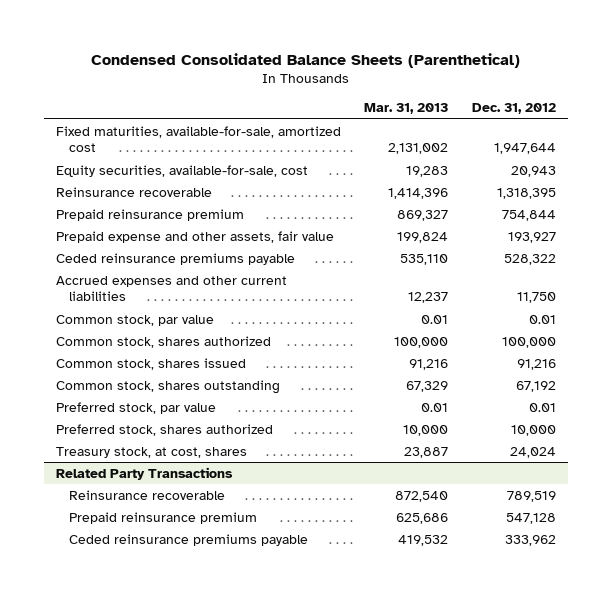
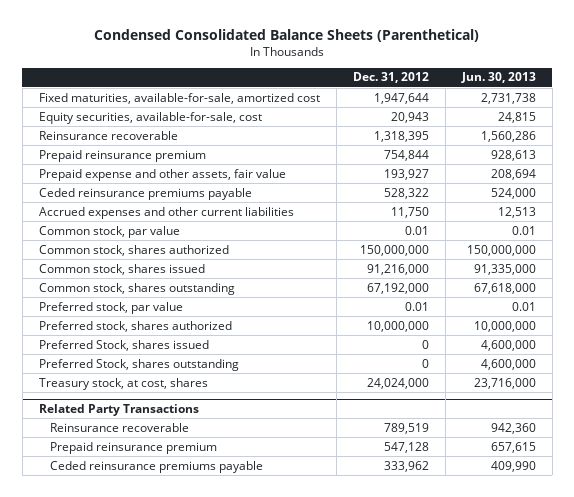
- | Mar. 31, 2013 | Dec. 31, 2012
+ | Dec. 31, 2012 | Jun. 30, 2013
- Common stock, shares authorized | 100,000 | 100,000
- Common stock, shares issued | 91,216 | 91,216
- Common stock, shares outstanding | 67,329 | 67,192
+ Common stock, shares authorized | 150,000,000 | 150,000,000
+ Common stock, shares issued | 91,216,000 | 91,335,000
+ Common stock, shares outstanding | 67,192,000 | 67,618,000
- Preferred stock, shares authorized | 10,000 | 10,000
- Treasury stock, at cost, shares | 23,887 | 24,024
+ Preferred stock, shares authorized | 10,000,000 | 10,000,000
+ Preferred Stock, shares issued | 0 | 4,600,000
+ Preferred Stock, shares outstanding | 0 | 4,600,000
+ Treasury stock, at cost, shares | 24,024,000 | 23,716,000

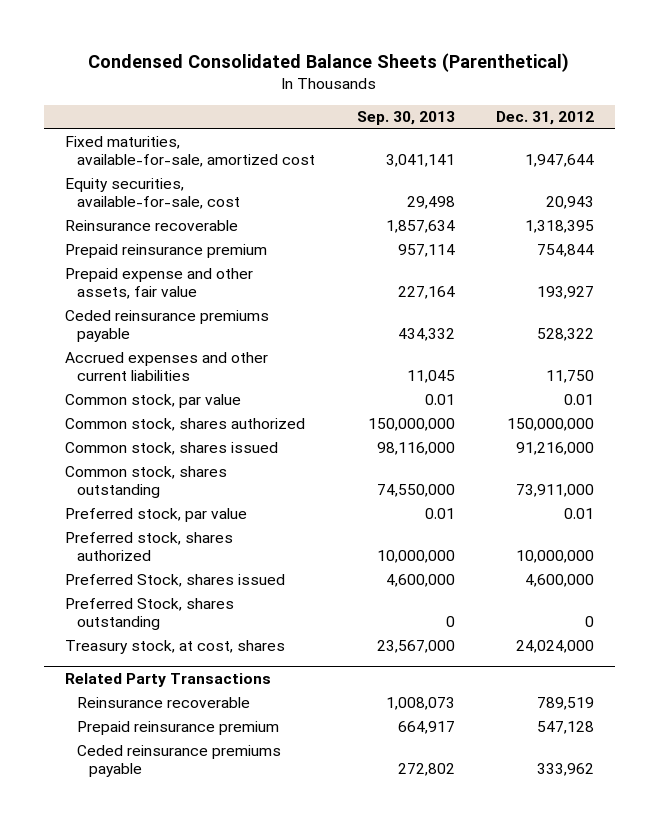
- | Dec. 31, 2012 | Jun. 30, 2013
+ | Sep. 30, 2013 | Dec. 31, 2012
- Common stock, shares outstanding | 67,192,000 | 67,618,000
+ Common stock, shares outstanding | 74,550,000 | 73,911,000
- Preferred Stock, shares issued | 0 | 4,600,000
+ Preferred Stock, shares issued | 4,600,000 | 4,600,000

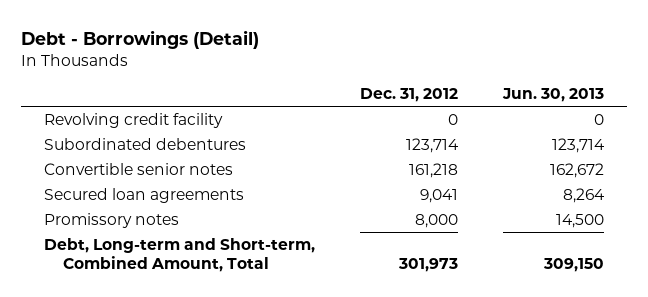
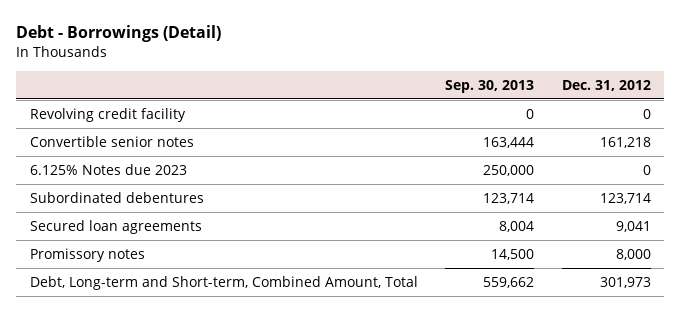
- | Dec. 31, 2012 | Jun. 30, 2013
+ | Sep. 30, 2013 | Dec. 31, 2012
+ 6.125% Notes due 2023 | 250,000 | 0
moved down: Subordinated debentures | 123,714 | 123,714

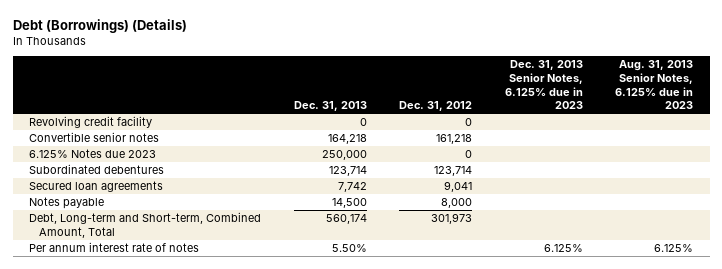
- Debt - Borrowings (Detail)
+ Debt (Borrowings) (Details)
- | Sep. 30, 2013 | Dec. 31, 2012
+ | Dec. 31, 2013 | Dec. 31, 2012 | Dec. 31, 2013 Senior Notes, 6.125% due in 2023 | Aug. 31, 2013 Senior Notes, 6.125% due in 2023
- Promissory notes | 14,500 | 8,000
+ Notes payable | 14,500 | 8,000 | |
+ Per annum interest rate of notes | 5.50% | | 6.125% | 6.125%

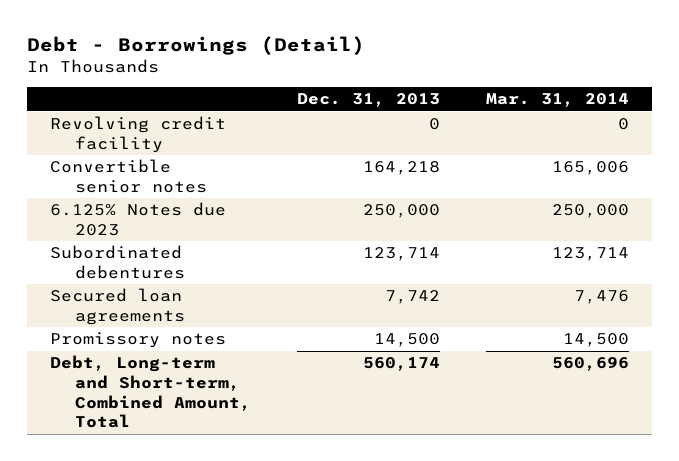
- Debt (Borrowings) (Details)
+ Debt - Borrowings (Detail)
- | Dec. 31, 2013 | Dec. 31, 2012 | Dec. 31, 2013 Senior Notes, 6.125% due in 2023 | Aug. 31, 2013 Senior Notes, 6.125% due in 2023
+ | Dec. 31, 2013 | Mar. 31, 2014
- Notes payable | 14,500 | 8,000 | |
+ Promissory notes | 14,500 | 14,500
- Per annum interest rate of notes | 5.50% | | 6.125% | 6.125%

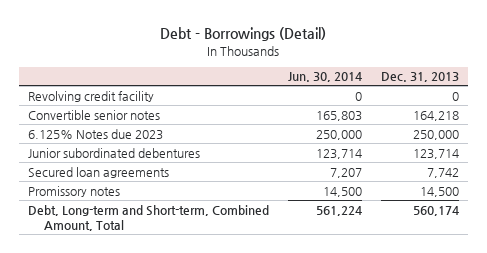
- | Dec. 31, 2013 | Mar. 31, 2014
+ | Jun. 30, 2014 | Dec. 31, 2013
- Subordinated debentures | 123,714 | 123,714
+ Junior subordinated debentures | 123,714 | 123,714

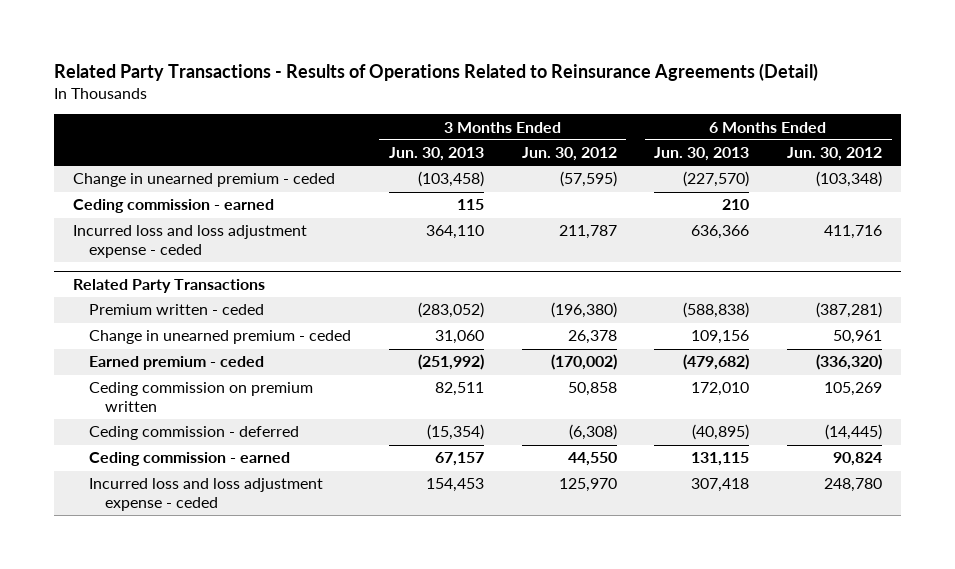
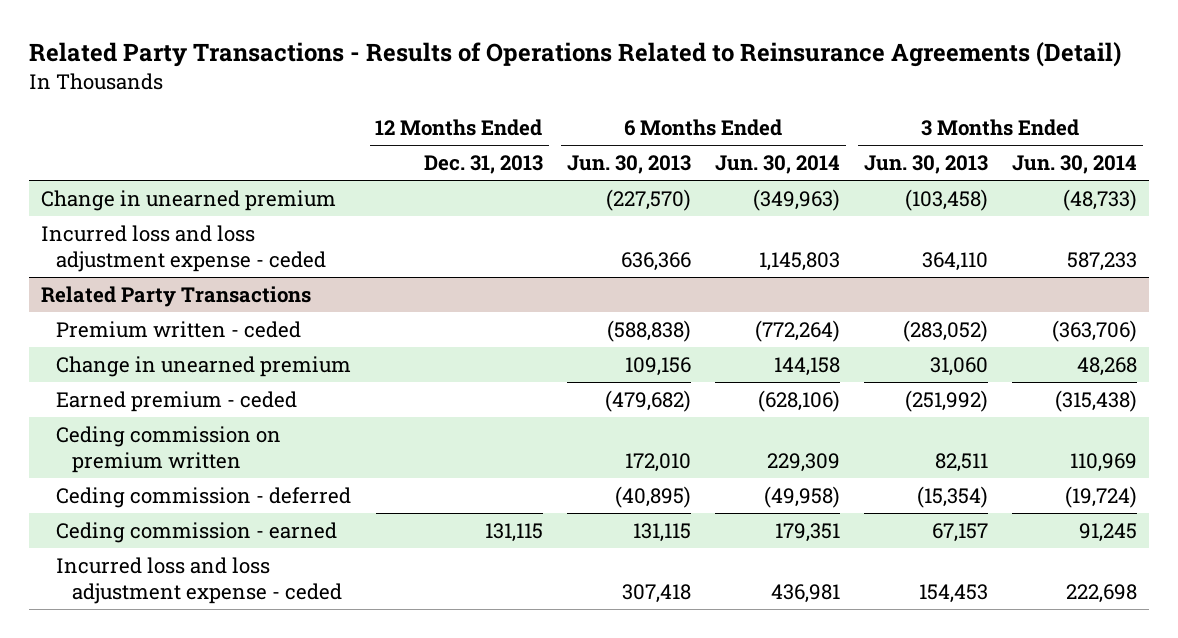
- | 3 Months Ended Jun. 30, 2013 | 3 Months Ended Jun. 30, 2012 | 6 Months Ended Jun. 30, 2013 | 6 Months Ended Jun. 30, 2012
+ | 12 Months Ended Dec. 31, 2013 | 6 Months Ended Jun. 30, 2013 | 6 Months Ended Jun. 30, 2014 | 3 Months Ended Jun. 30, 2013 | 3 Months Ended Jun. 30, 2014
- Change in unearned premium - ceded | (103,458) | (57,595) | (227,570) | (103,348)
- Ceding commission - earned | 115 | | 210 |
+ Change in unearned premium | | (227,570) | (349,963) | (103,458) | (48,733)
@ Related Party Transactions
- Change in unearned premium - ceded | 31,060 | 26,378 | 109,156 | 50,961
+ Change in unearned premium | | 109,156 | 144,158 | 31,060 | 48,268

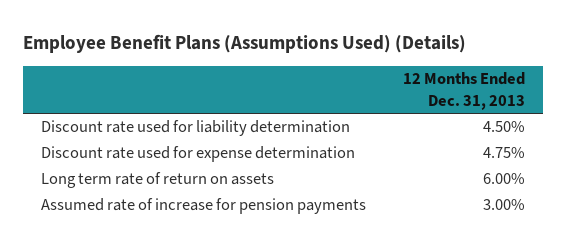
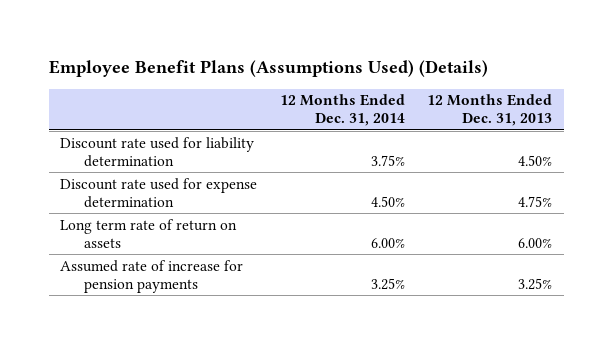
- | 12 Months Ended Dec. 31, 2013
+ | 12 Months Ended Dec. 31, 2014 | 12 Months Ended Dec. 31, 2013
- Assumed rate of increase for pension payments | 3.00%
+ Assumed rate of increase for pension payments | 3.25% | 3.25%

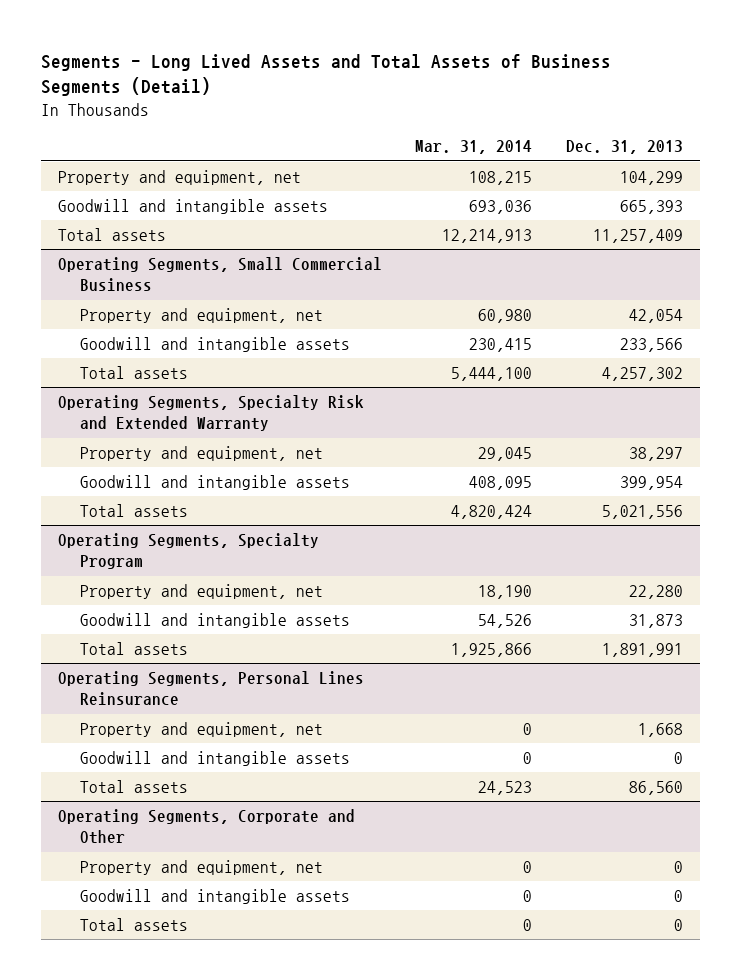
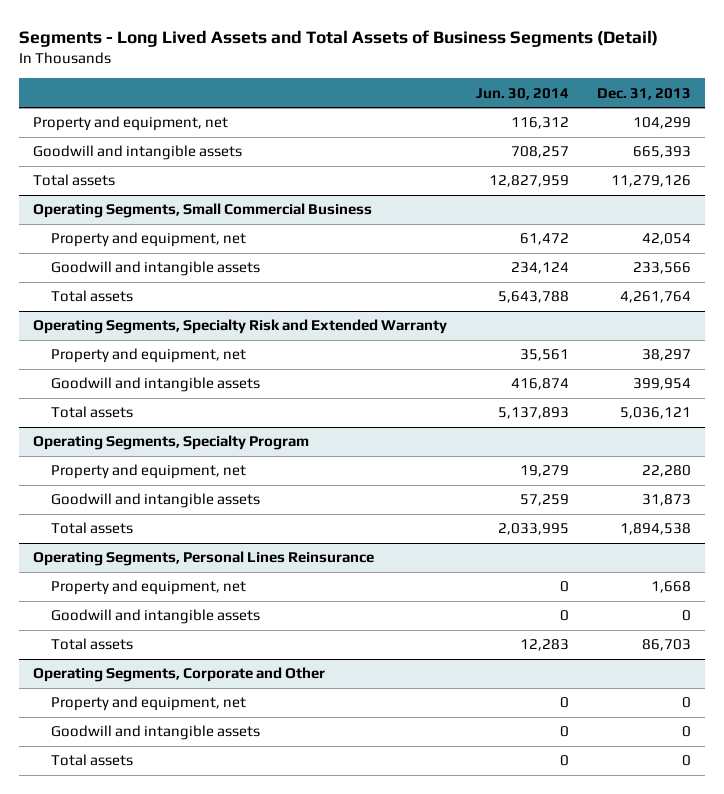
- | Mar. 31, 2014 | Dec. 31, 2013
+ | Jun. 30, 2014 | Dec. 31, 2013
- Total assets | 12,214,913 | 11,257,409
+ Total assets | 12,827,959 | 11,279,126
@ Operating Segments, Small Commercial Business
- Total assets | 5,444,100 | 4,257,302
+ Total assets | 5,643,788 | 4,261,764
@ Operating Segments, Specialty Risk and Extended Warranty
- Total assets | 4,820,424 | 5,021,556
+ Total assets | 5,137,893 | 5,036,121
@ Operating Segments, Specialty Program
- Total assets | 1,925,866 | 1,891,991
+ Total assets | 2,033,995 | 1,894,538
@ Operating Segments, Personal Lines Reinsurance
- Total assets | 24,523 | 86,560
+ Total assets | 12,283 | 86,703

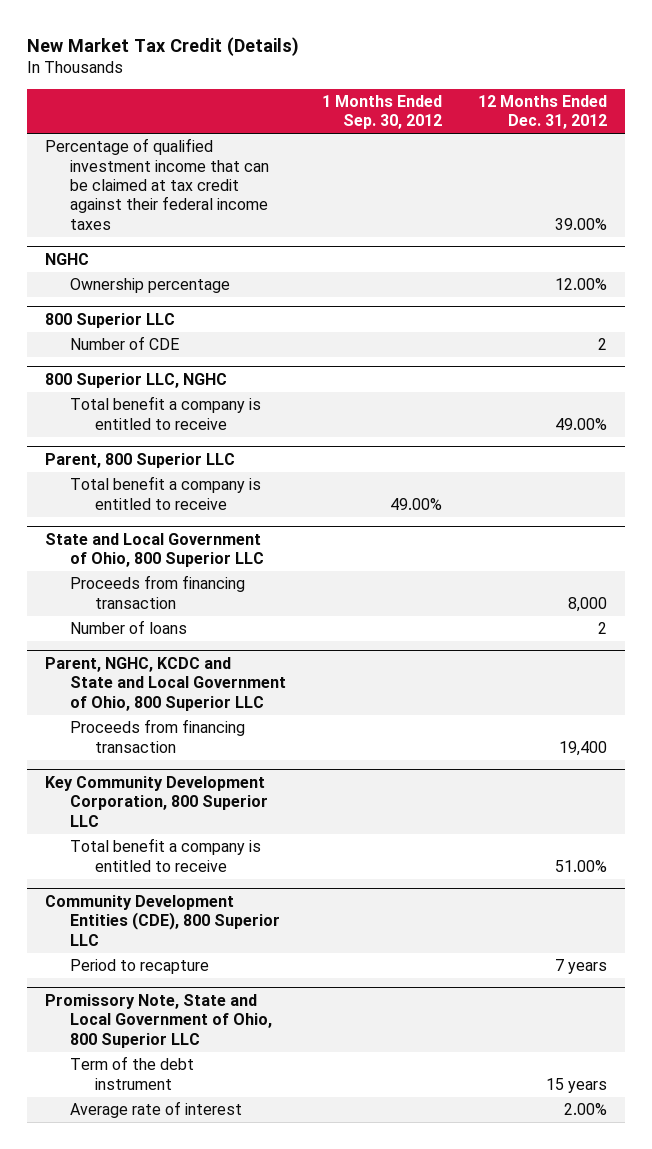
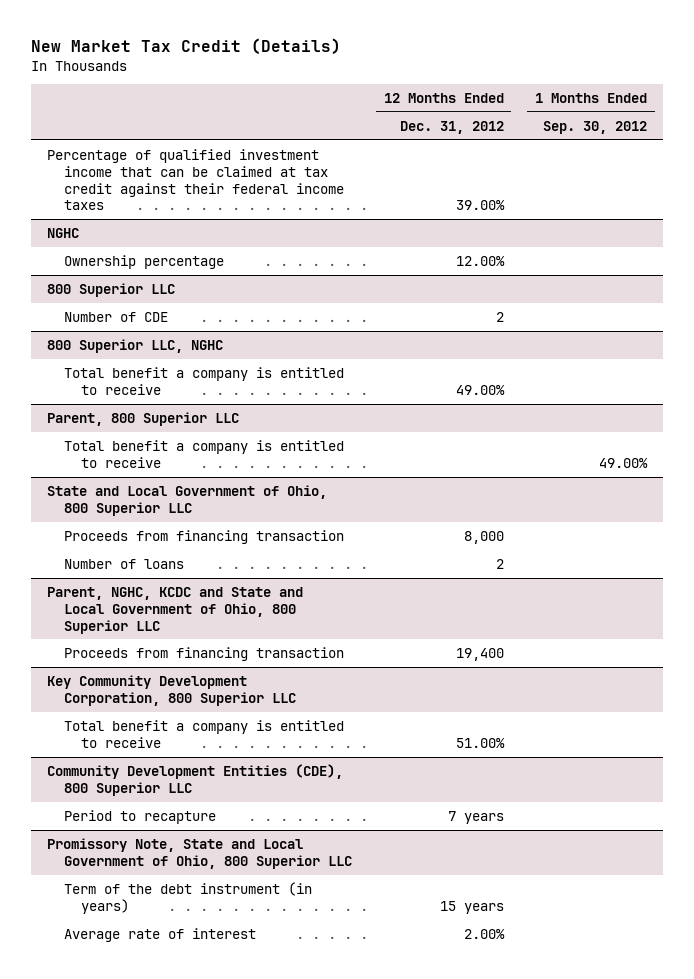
- | 1 Months Ended Sep. 30, 2012 | 12 Months Ended Dec. 31, 2012
+ | 12 Months Ended Dec. 31, 2012 | 1 Months Ended Sep. 30, 2012
@ Promissory Note, State and Local Government of Ohio, 800 Superior LLC
- Term of the debt instrument | | 15 years
+ Term of the debt instrument (in years) | 15 years |

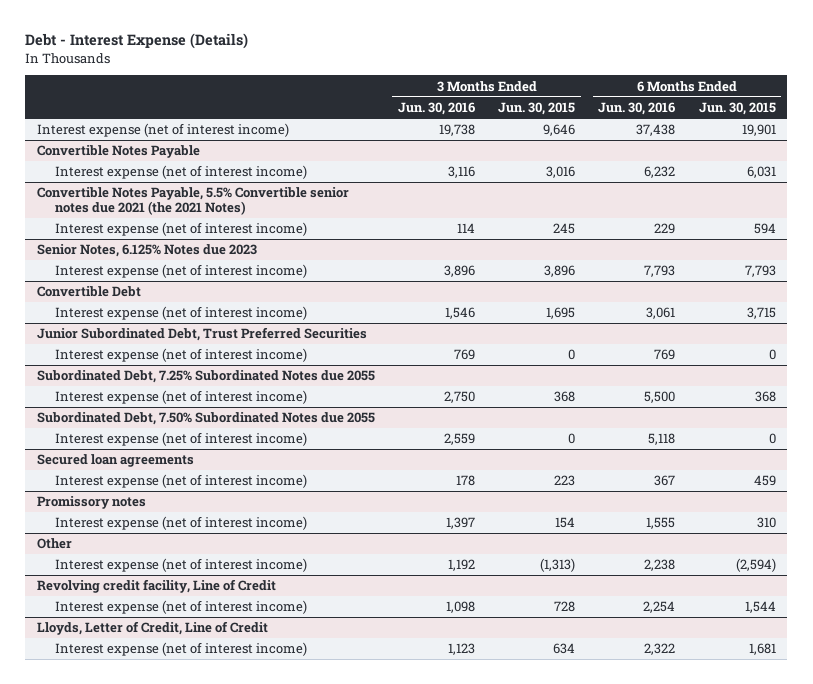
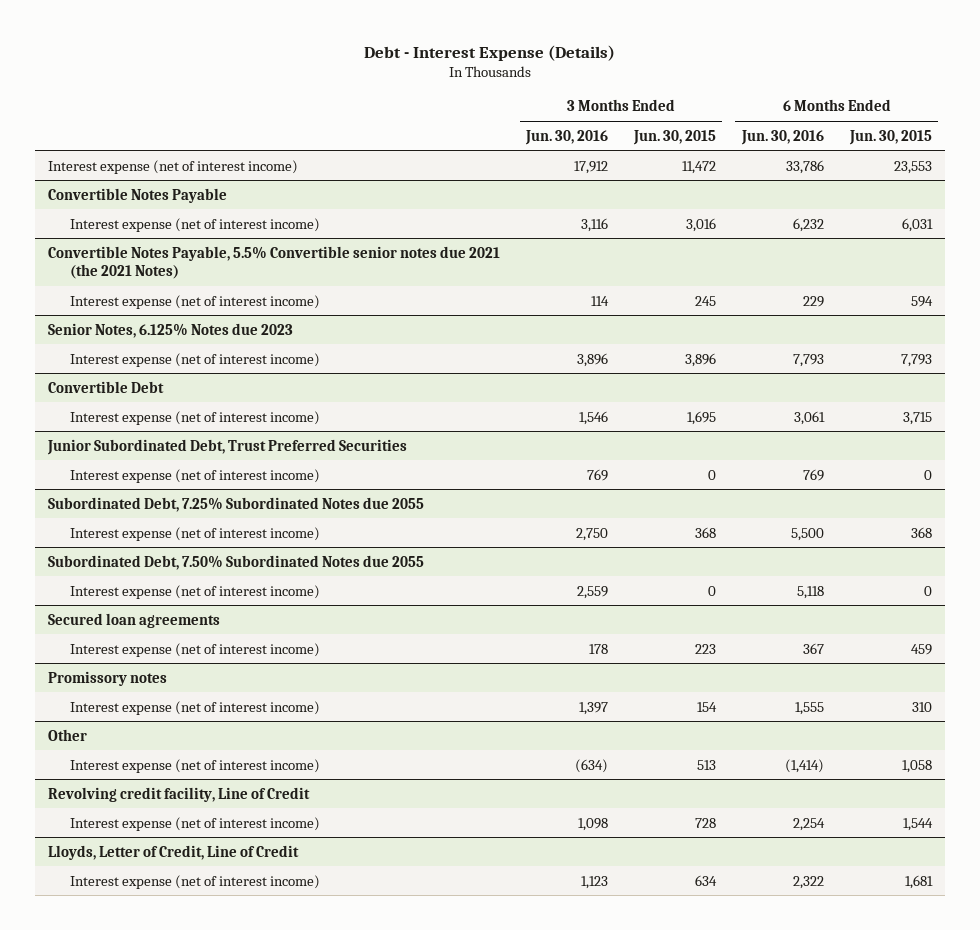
- Interest expense (net of interest income) | 19,738 | 9,646 | 37,438 | 19,901
+ Interest expense (net of interest income) | 17,912 | 11,472 | 33,786 | 23,553
@ Other
- Interest expense (net of interest income) | 1,192 | (1,313) | 2,238 | (2,594)
+ Interest expense (net of interest income) | (634) | 513 | (1,414) | 1,058

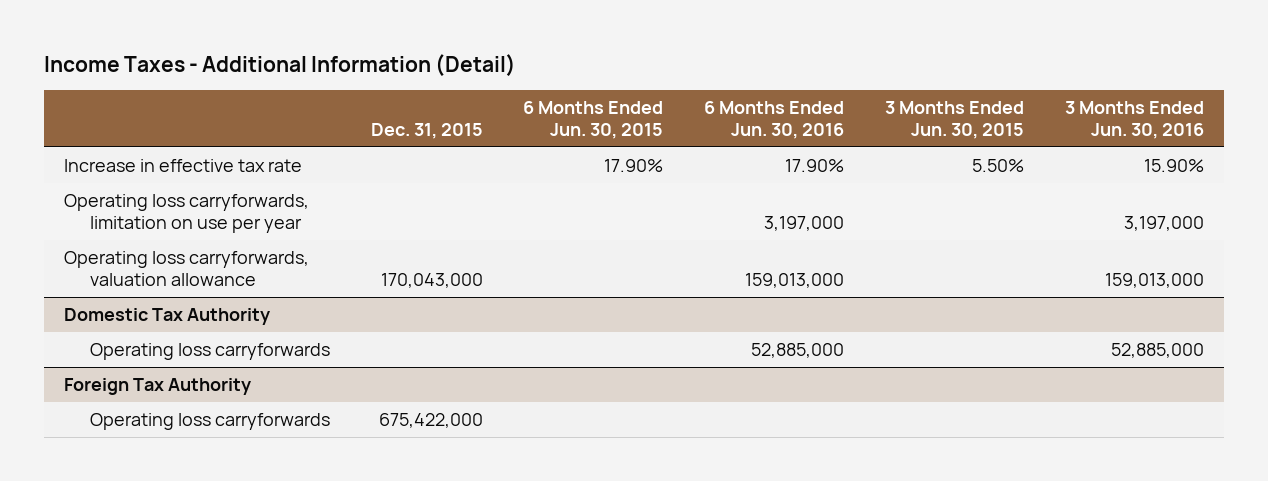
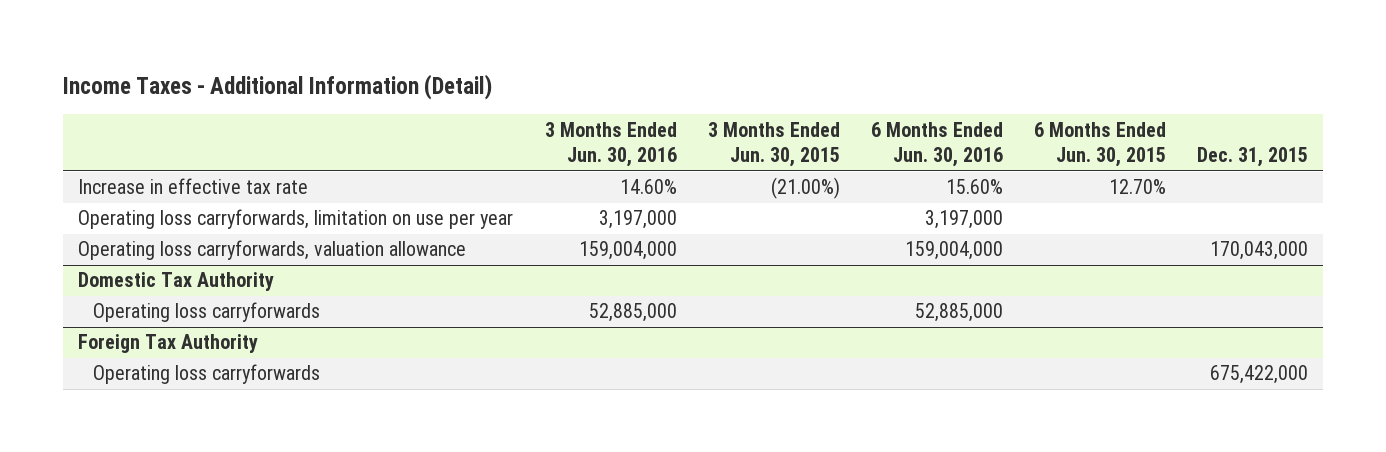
- | Dec. 31, 2015 | 6 Months Ended Jun. 30, 2015 | 6 Months Ended Jun. 30, 2016 | 3 Months Ended Jun. 30, 2015 | 3 Months Ended Jun. 30, 2016
+ | 3 Months Ended Jun. 30, 2016 | 3 Months Ended Jun. 30, 2015 | 6 Months Ended Jun. 30, 2016 | 6 Months Ended Jun. 30, 2015 | Dec. 31, 2015
- Increase in effective tax rate | | 17.90% | 17.90% | 5.50% | 15.90%
+ Increase in effective tax rate | 14.60% | (21.00%) | 15.60% | 12.70% |
- Operating loss carryforwards, valuation allowance | 170,043,000 | | 159,013,000 | | 159,013,000
+ Operating loss carryforwards, valuation allowance | 159,004,000 | | 159,004,000 | | 170,043,000

